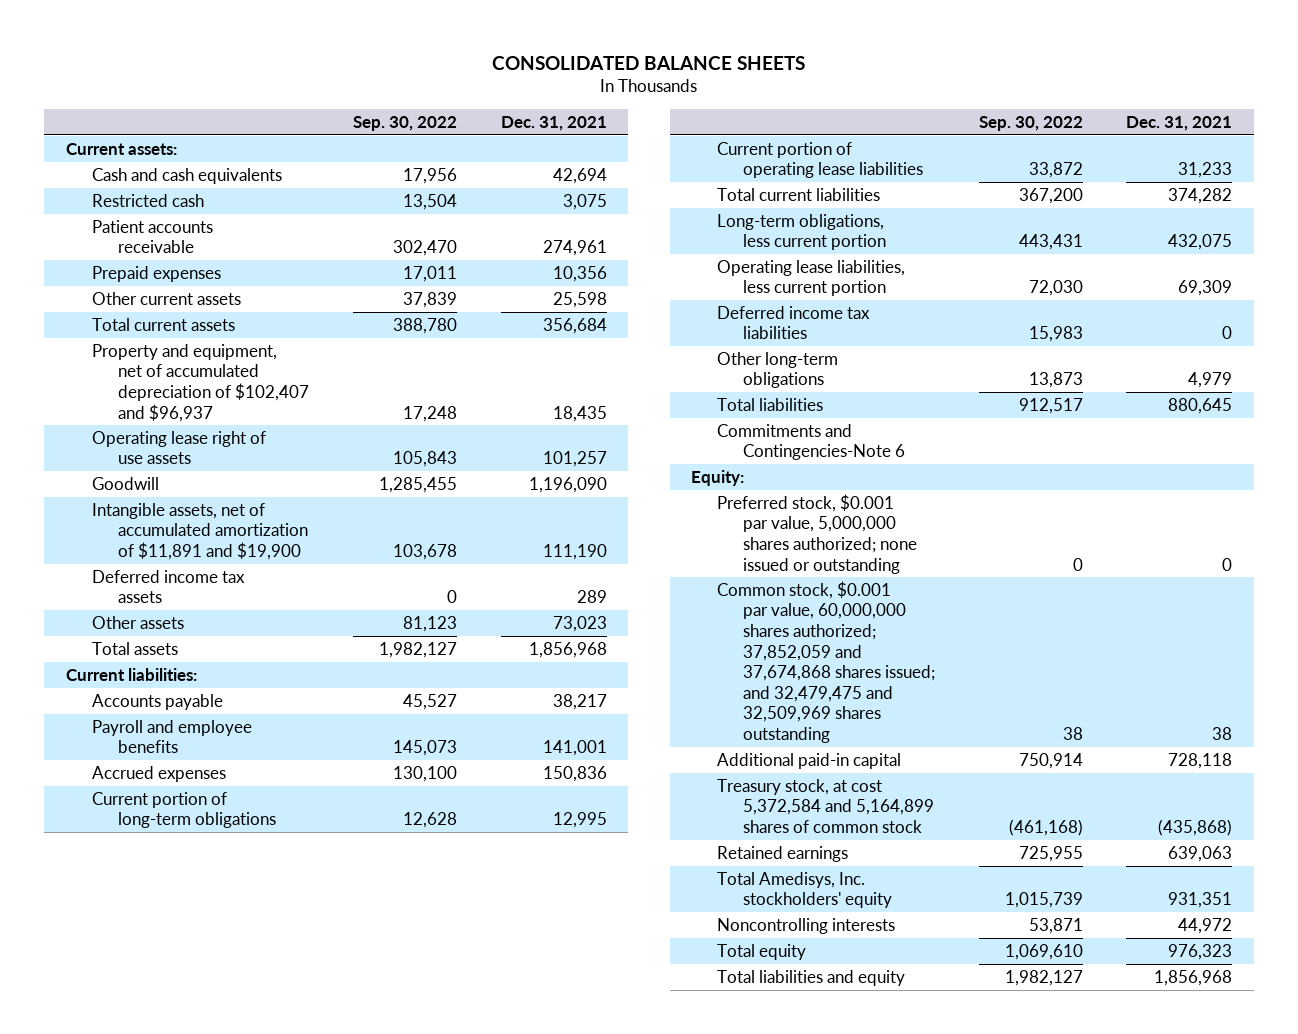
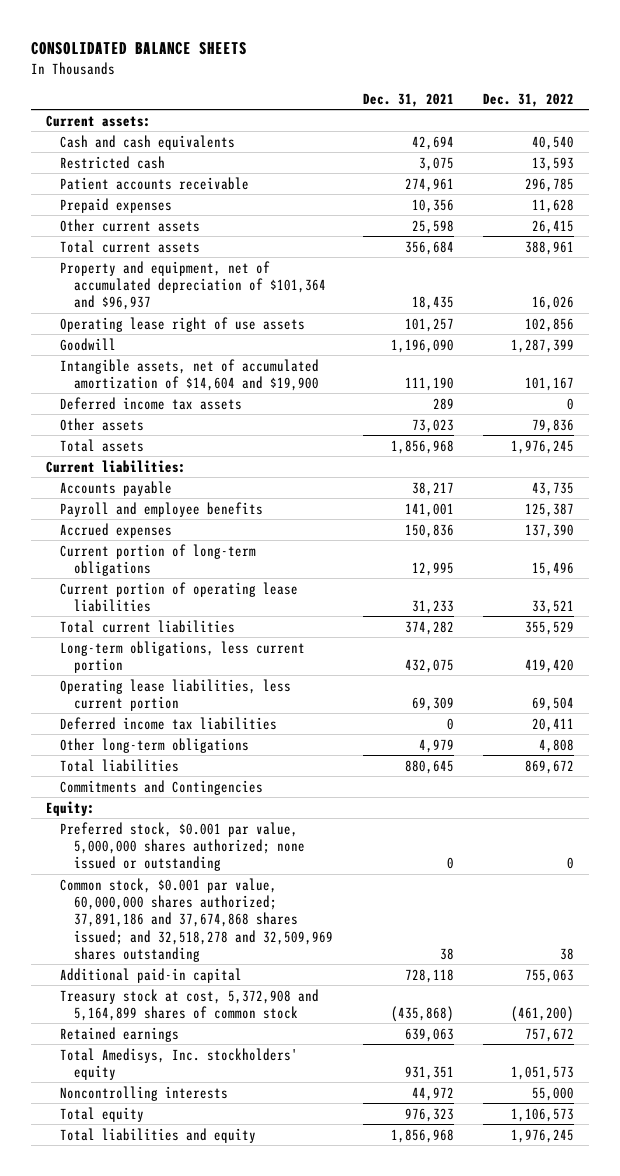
- | Sep. 30, 2022 | Dec. 31, 2021
+ | Dec. 31, 2021 | Dec. 31, 2022
- Property and equipment, net of accumulated depreciation of $102,407 and $96,937 | 17,248 | 18,435
+ Property and equipment, net of accumulated depreciation of $101,364 and $96,937 | 18,435 | 16,026
- Intangible assets, net of accumulated amortization of $11,891 and $19,900 | 103,678 | 111,190
+ Intangible assets, net of accumulated amortization of $14,604 and $19,900 | 111,190 | 101,167
- Commitments and Contingencies-Note 6
+ Commitments and Contingencies
- Common stock, $0.001 par value, 60,000,000 shares authorized; 37,852,059 and 37,674,868 shares issued; and 32,479,475 and 32,509,969 shares outstanding | 38 | 38
+ Common stock, $0.001 par value, 60,000,000 shares authorized; 37,891,186 and 37,674,868 shares issued; and 32,518,278 and 32,509,969 shares outstanding | 38 | 38
- Treasury stock, at cost 5,372,584 and 5,164,899 shares of common stock | (461,168) | (435,868)
+ Treasury stock at cost, 5,372,908 and 5,164,899 shares of common stock | (435,868) | (461,200)

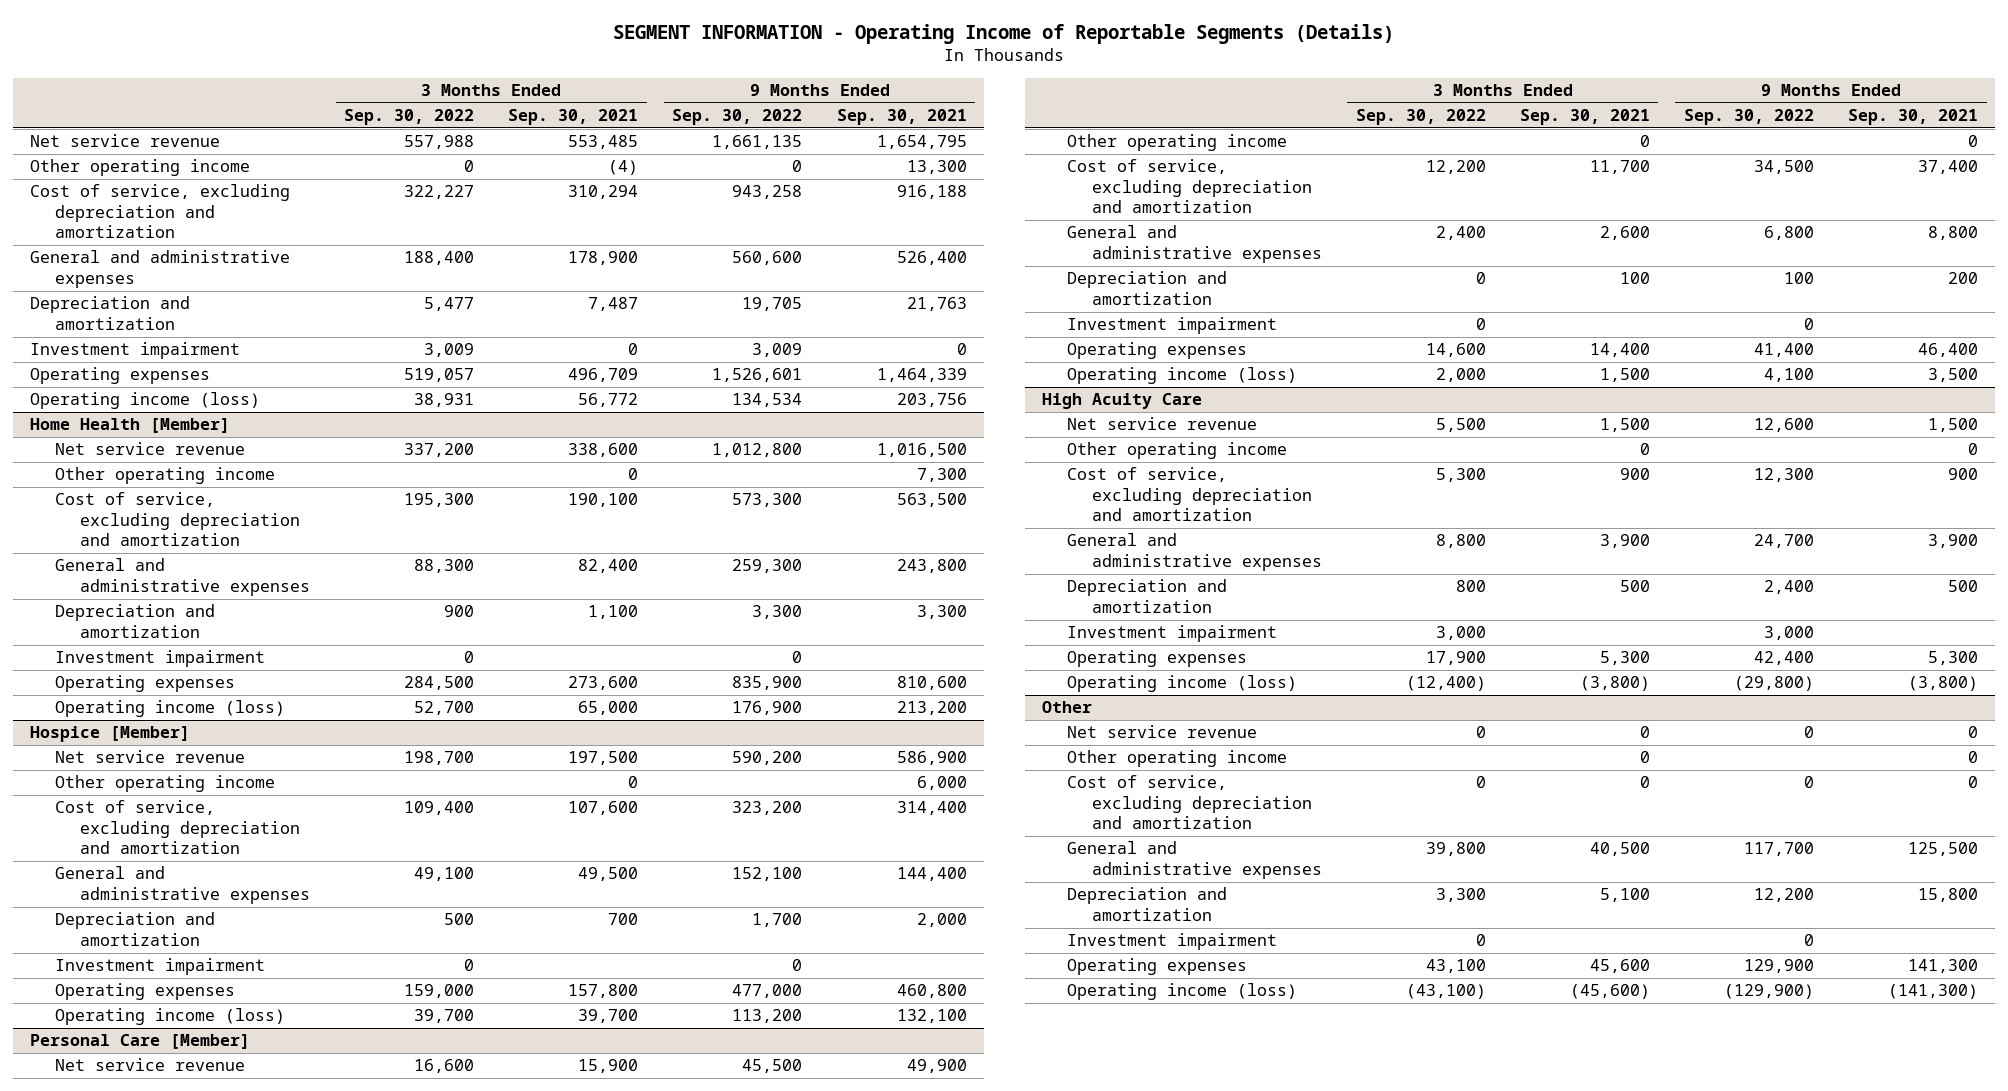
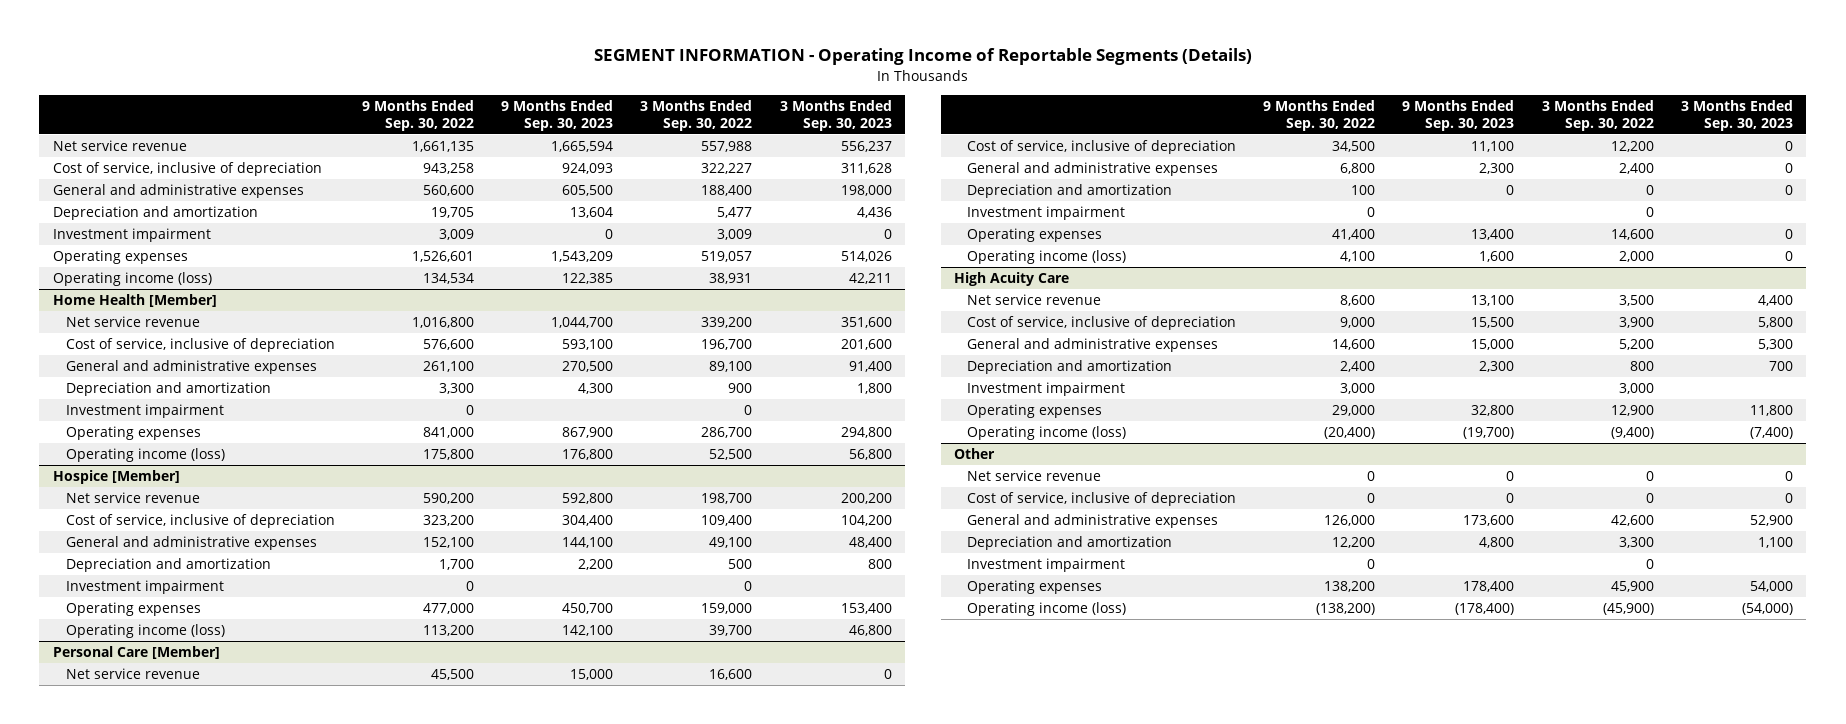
- | 3 Months Ended Sep. 30, 2022 | 3 Months Ended Sep. 30, 2021 | 9 Months Ended Sep. 30, 2022 | 9 Months Ended Sep. 30, 2021
+ | 9 Months Ended Sep. 30, 2022 | 9 Months Ended Sep. 30, 2023 | 3 Months Ended Sep. 30, 2022 | 3 Months Ended Sep. 30, 2023
- Other operating income | 0 | (4) | 0 | 13,300
- Cost of service, excluding depreciation and amortization | 322,227 | 310,294 | 943,258 | 916,188
+ Cost of service, inclusive of depreciation | 943,258 | 924,093 | 322,227 | 311,628
@ Home Health [Member]
- Net service revenue | 337,200 | 338,600 | 1,012,800 | 1,016,500
- Other operating income | | 0 | | 7,300
- Cost of service, excluding depreciation and amortization | 195,300 | 190,100 | 573,300 | 563,500
- General and administrative expenses | 88,300 | 82,400 | 259,300 | 243,800
+ Net service revenue | 1,016,800 | 1,044,700 | 339,200 | 351,600
+ Cost of service, inclusive of depreciation | 576,600 | 593,100 | 196,700 | 201,600
+ General and administrative expenses | 261,100 | 270,500 | 89,100 | 91,400
- Operating expenses | 284,500 | 273,600 | 835,900 | 810,600
- Operating income (loss) | 52,700 | 65,000 | 176,900 | 213,200
+ Operating expenses | 841,000 | 867,900 | 286,700 | 294,800
+ Operating income (loss) | 175,800 | 176,800 | 52,500 | 56,800
@ Hospice [Member]
- Other operating income | | 0 | | 6,000
- Cost of service, excluding depreciation and amortization | 109,400 | 107,600 | 323,200 | 314,400
+ Cost of service, inclusive of depreciation | 323,200 | 304,400 | 109,400 | 104,200
@ Personal Care [Member]
- Other operating income | | 0 | | 0
- Cost of service, excluding depreciation and amortization | 12,200 | 11,700 | 34,500 | 37,400
+ Cost of service, inclusive of depreciation | 34,500 | 11,100 | 12,200 | 0
@ High Acuity Care
- Net service revenue | 5,500 | 1,500 | 12,600 | 1,500
- Other operating income | | 0 | | 0
- Cost of service, excluding depreciation and amortization | 5,300 | 900 | 12,300 | 900
- General and administrative expenses | 8,800 | 3,900 | 24,700 | 3,900
+ Net service revenue | 8,600 | 13,100 | 3,500 | 4,400
+ Cost of service, inclusive of depreciation | 9,000 | 15,500 | 3,900 | 5,800
+ General and administrative expenses | 14,600 | 15,000 | 5,200 | 5,300
- Operating expenses | 17,900 | 5,300 | 42,400 | 5,300
- Operating income (loss) | (12,400) | (3,800) | (29,800) | (3,800)
+ Operating expenses | 29,000 | 32,800 | 12,900 | 11,800
+ Operating income (loss) | (20,400) | (19,700) | (9,400) | (7,400)
@ Other
- Other operating income | | 0 | | 0
- Cost of service, excluding depreciation and amortization | 0 | 0 | 0 | 0
- General and administrative expenses | 39,800 | 40,500 | 117,700 | 125,500
+ Cost of service, inclusive of depreciation | 0 | 0 | 0 | 0
+ General and administrative expenses | 126,000 | 173,600 | 42,600 | 52,900
- Operating expenses | 43,100 | 45,600 | 129,900 | 141,300
- Operating income (loss) | (43,100) | (45,600) | (129,900) | (141,300)
+ Operating expenses | 138,200 | 178,400 | 45,900 | 54,000
+ Operating income (loss) | (138,200) | (178,400) | (45,900) | (54,000)

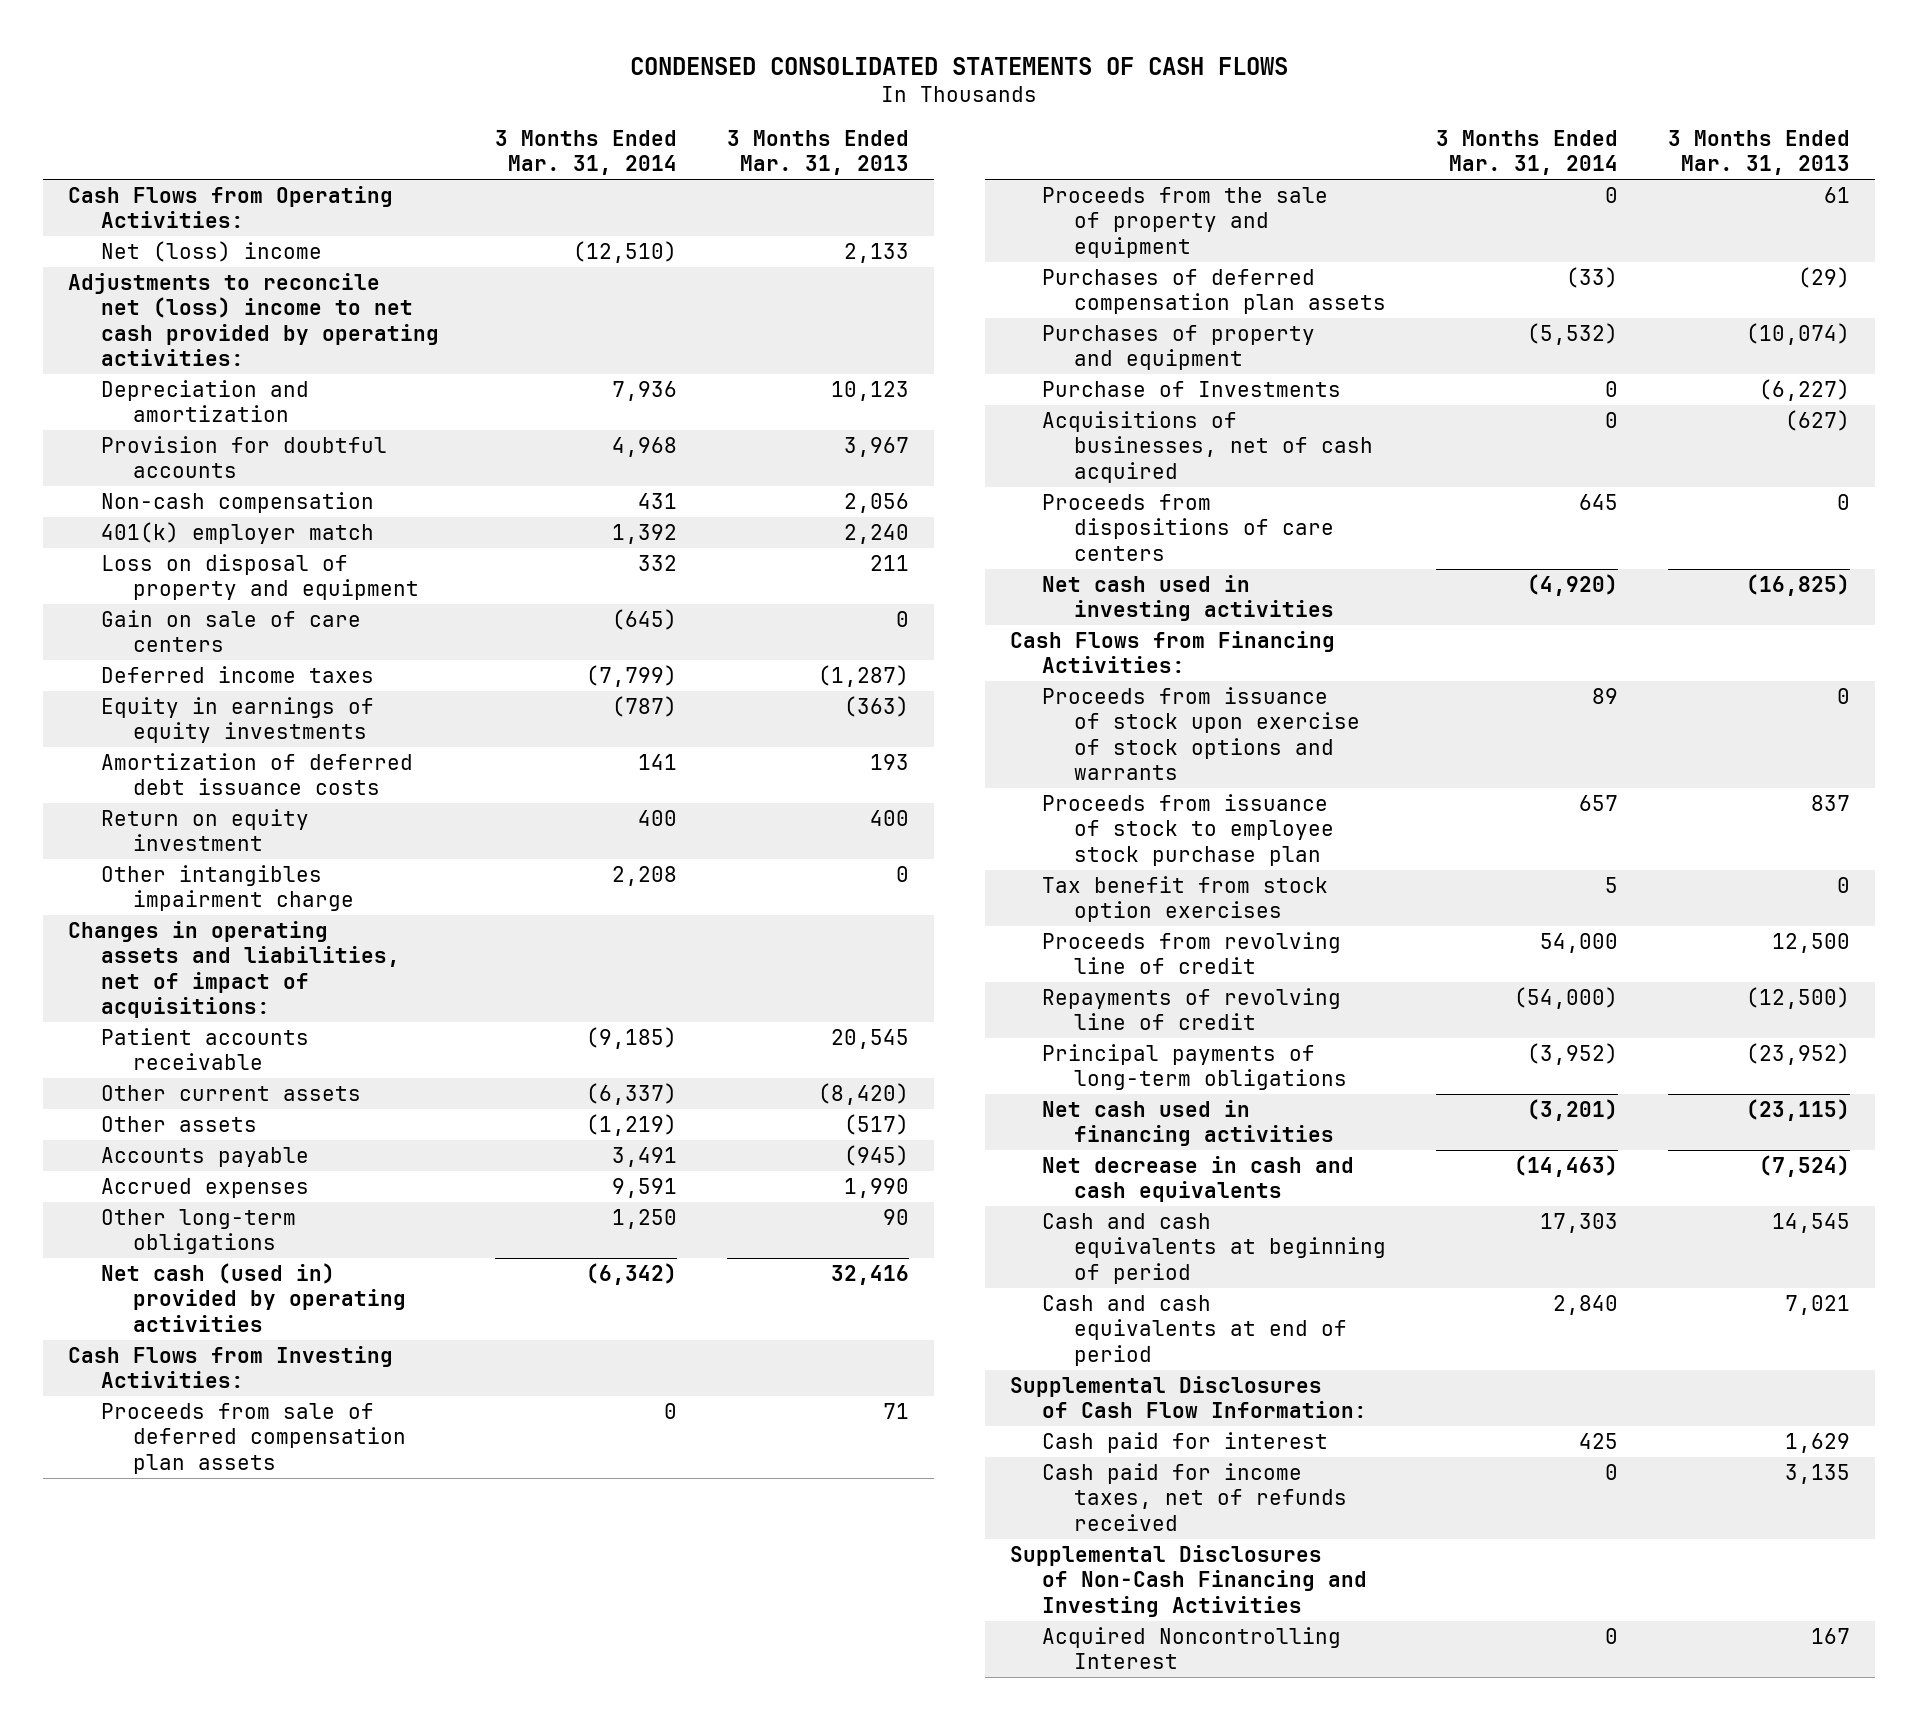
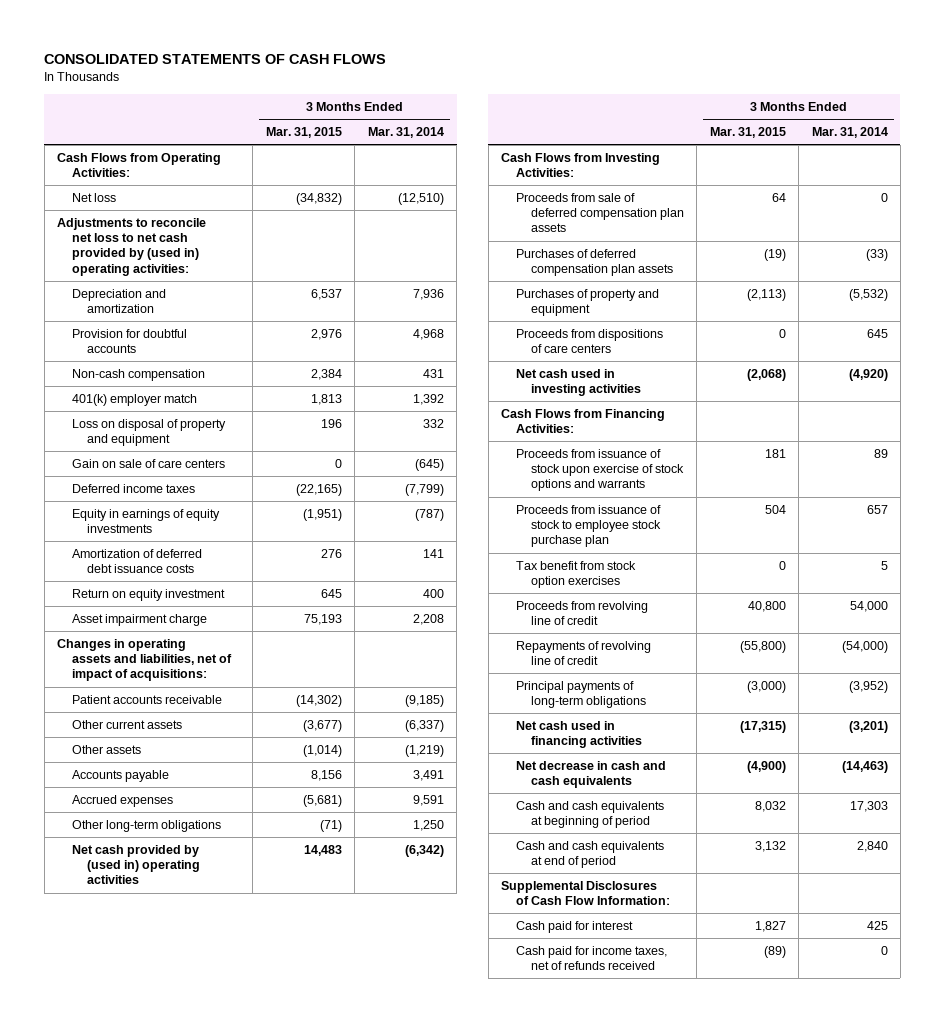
- CONDENSED CONSOLIDATED STATEMENTS OF CASH FLOWS
+ CONSOLIDATED STATEMENTS OF CASH FLOWS
- | 3 Months Ended Mar. 31, 2014 | 3 Months Ended Mar. 31, 2013
+ | 3 Months Ended Mar. 31, 2015 | 3 Months Ended Mar. 31, 2014
- Net (loss) income | (12,510) | 2,133
- Adjustments to reconcile net (loss) income to net cash provided by operating activities:
+ Net loss | (34,832) | (12,510)
+ Adjustments to reconcile net loss to net cash provided by (used in) operating activities:
- Other intangibles impairment charge | 2,208 | 0
+ Asset impairment charge | 75,193 | 2,208
- Net cash (used in) provided by operating activities | (6,342) | 32,416
+ Net cash provided by (used in) operating activities | 14,483 | (6,342)
- Proceeds from the sale of property and equipment | 0 | 61
- Purchase of Investments | 0 | (6,227)
- Acquisitions of businesses, net of cash acquired | 0 | (627)
- Supplemental Disclosures of Non-Cash Financing and Investing Activities
- Acquired Noncontrolling Interest | 0 | 167

